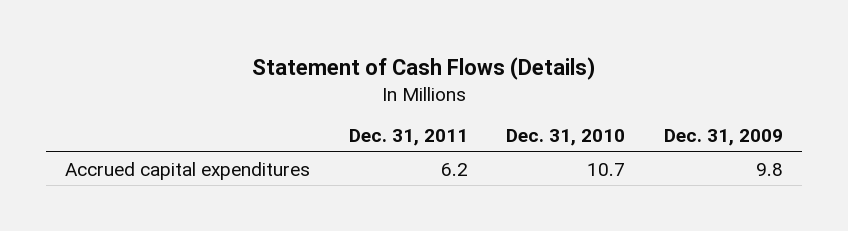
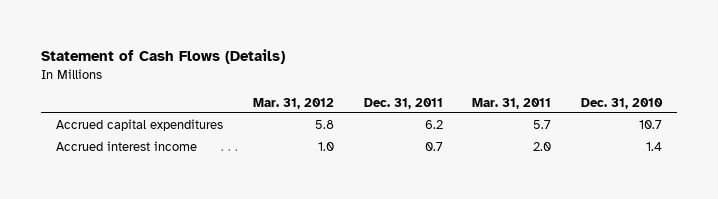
- | Dec. 31, 2011 | Dec. 31, 2010 | Dec. 31, 2009
+ | Mar. 31, 2012 | Dec. 31, 2011 | Mar. 31, 2011 | Dec. 31, 2010
+ Accrued interest income | 1.0 | 0.7 | 2.0 | 1.4

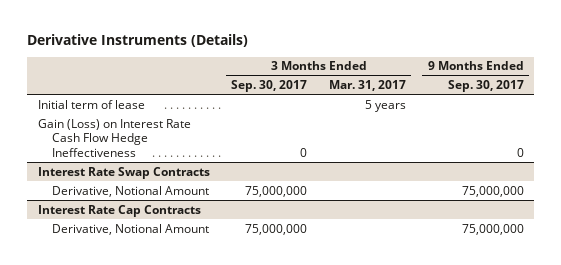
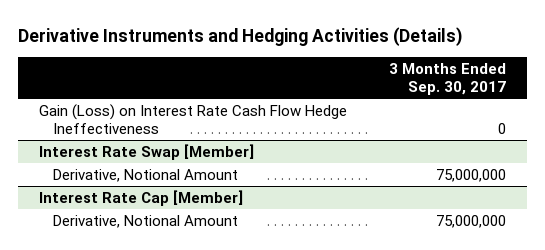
- Derivative Instruments (Details)
+ Derivative Instruments and Hedging Activities (Details)
- | 3 Months Ended Sep. 30, 2017 | 3 Months Ended Mar. 31, 2017 | 9 Months Ended Sep. 30, 2017
+ | 3 Months Ended Sep. 30, 2017
- Initial term of lease | | 5 years |
- Interest Rate Swap Contracts
+ Interest Rate Swap [Member]
- Interest Rate Cap Contracts
+ Interest Rate Cap [Member]

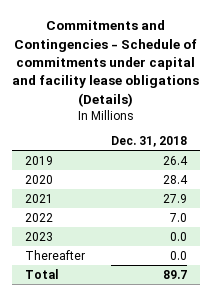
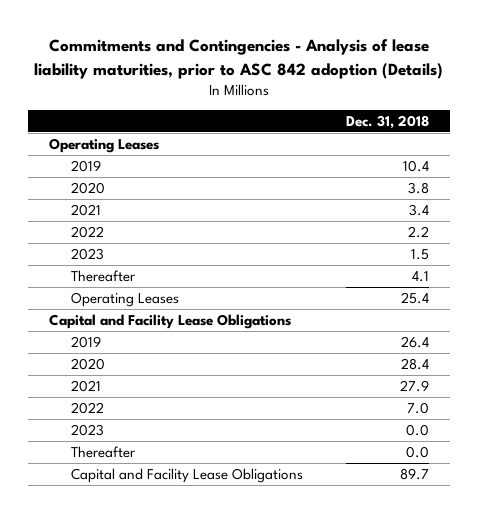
- Commitments and Contingencies - Schedule of commitments under capital and facility lease obligations (Details)
+ Commitments and Contingencies - Analysis of lease liability maturities, prior to ASC 842 adoption (Details)
+ Operating Leases
+ 2019 | 10.4
+ 2020 | 3.8
+ 2021 | 3.4
+ 2022 | 2.2
+ 2023 | 1.5
+ Thereafter | 4.1
+ Operating Leases | 25.4
+ Capital and Facility Lease Obligations
- Total | 89.7
+ Capital and Facility Lease Obligations | 89.7

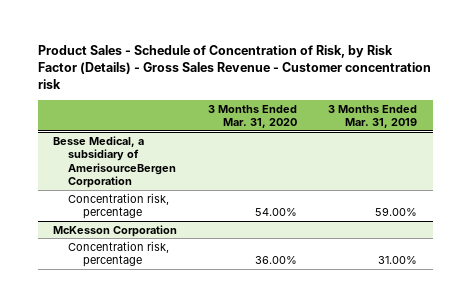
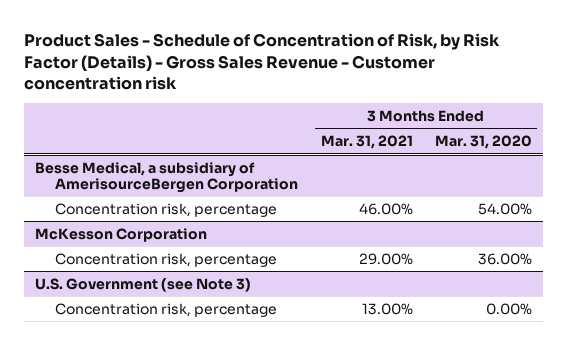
- | 3 Months Ended Mar. 31, 2020 | 3 Months Ended Mar. 31, 2019
+ | 3 Months Ended Mar. 31, 2021 | 3 Months Ended Mar. 31, 2020
+ U.S. Government (see Note 3)
+ Concentration risk, percentage | 13.00% | 0.00%

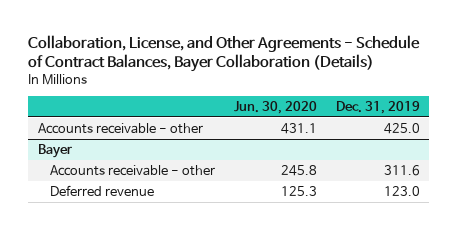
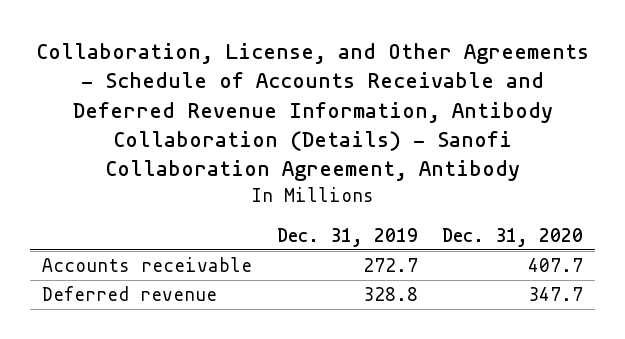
- Collaboration, License, and Other Agreements - Schedule of Contract Balances, Bayer Collaboration (Details)
+ Collaboration, License, and Other Agreements - Schedule of Accounts Receivable and Deferred Revenue Information, Antibody Collaboration (Details) - Sanofi Collaboration Agreement, Antibody
- | Jun. 30, 2020 | Dec. 31, 2019
+ | Dec. 31, 2019 | Dec. 31, 2020
- Accounts receivable - other | 431.1 | 425.0
- Bayer
- Accounts receivable - other | 245.8 | 311.6
- Deferred revenue | 125.3 | 123.0
+ Accounts receivable | 272.7 | 407.7
+ Deferred revenue | 328.8 | 347.7

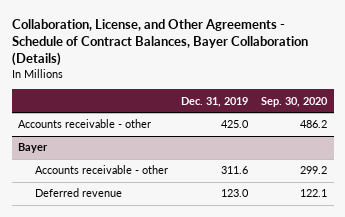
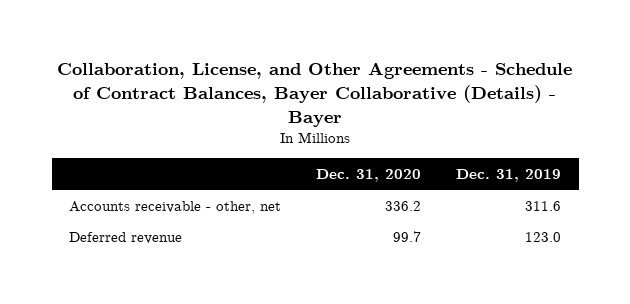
- Collaboration, License, and Other Agreements - Schedule of Contract Balances, Bayer Collaboration (Details)
+ Collaboration, License, and Other Agreements - Schedule of Contract Balances, Bayer Collaborative (Details) - Bayer
- | Dec. 31, 2019 | Sep. 30, 2020
+ | Dec. 31, 2020 | Dec. 31, 2019
- Accounts receivable - other | 425.0 | 486.2
- Bayer
- Accounts receivable - other | 311.6 | 299.2
+ Accounts receivable - other, net | 336.2 | 311.6

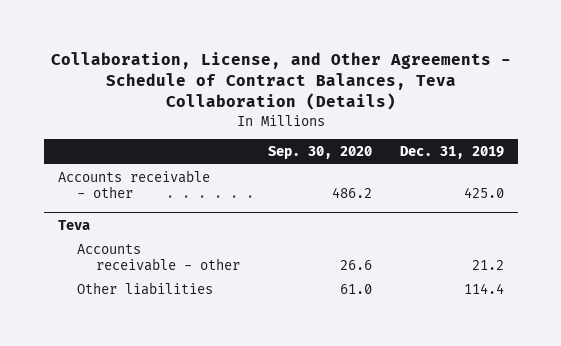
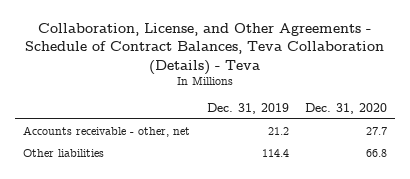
- Collaboration, License, and Other Agreements - Schedule of Contract Balances, Teva Collaboration (Details)
+ Collaboration, License, and Other Agreements - Schedule of Contract Balances, Teva Collaboration (Details) - Teva
- | Sep. 30, 2020 | Dec. 31, 2019
+ | Dec. 31, 2019 | Dec. 31, 2020
- Accounts receivable - other | 486.2 | 425.0
- Teva
- Accounts receivable - other | 26.6 | 21.2
+ Accounts receivable - other, net | 21.2 | 27.7

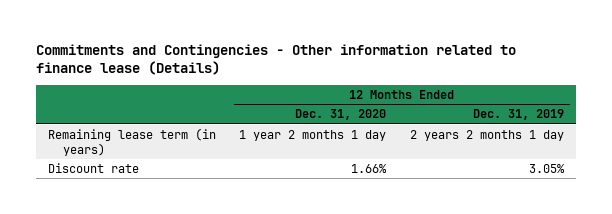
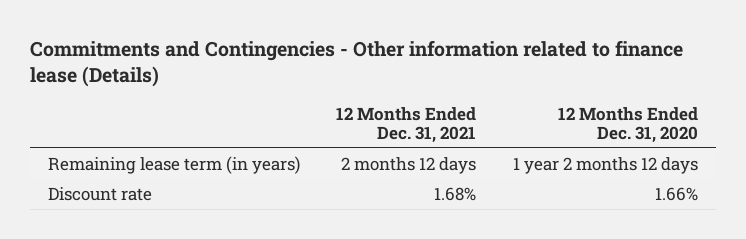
- | 12 Months Ended Dec. 31, 2020 | 12 Months Ended Dec. 31, 2019
+ | 12 Months Ended Dec. 31, 2021 | 12 Months Ended Dec. 31, 2020
- Remaining lease term (in years) | 1 year 2 months 1 day | 2 years 2 months 1 day
+ Remaining lease term (in years) | 2 months 12 days | 1 year 2 months 12 days

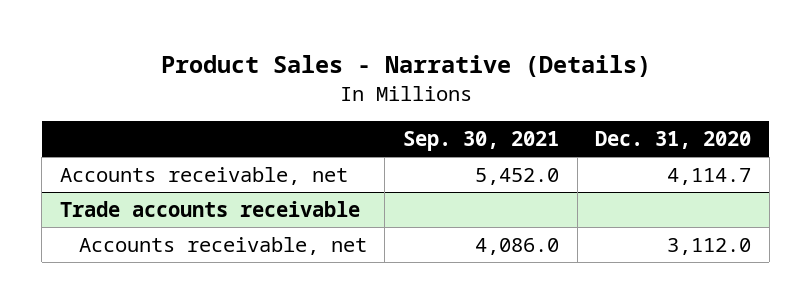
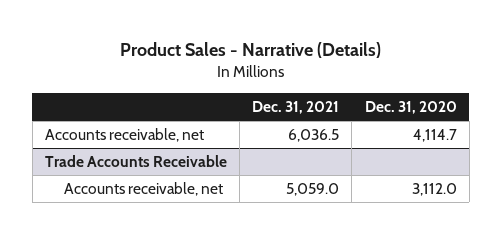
- | Sep. 30, 2021 | Dec. 31, 2020
+ | Dec. 31, 2021 | Dec. 31, 2020
- Trade accounts receivable
+ Trade Accounts Receivable

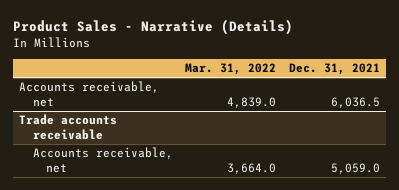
- | Dec. 31, 2021 | Dec. 31, 2020
+ | Mar. 31, 2022 | Dec. 31, 2021
- Trade Accounts Receivable
+ Trade accounts receivable

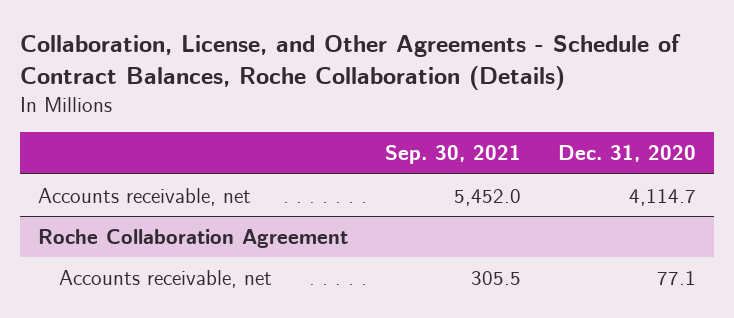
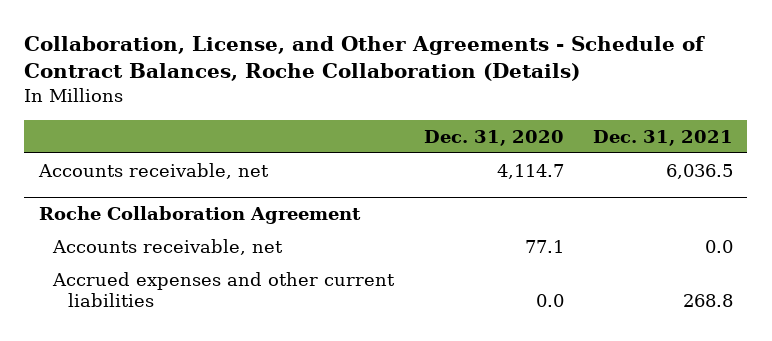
- | Sep. 30, 2021 | Dec. 31, 2020
+ | Dec. 31, 2020 | Dec. 31, 2021
@ Roche Collaboration Agreement
+ Accrued expenses and other current liabilities | 0.0 | 268.8

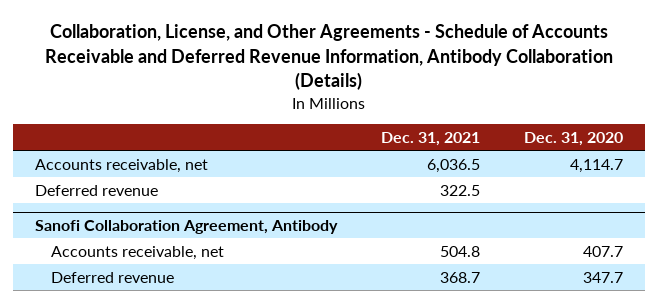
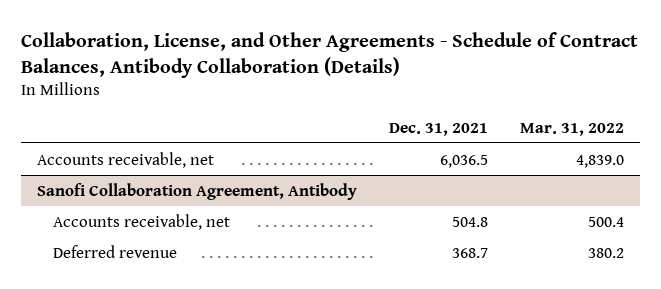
- Collaboration, License, and Other Agreements - Schedule of Accounts Receivable and Deferred Revenue Information, Antibody Collaboration (Details)
+ Collaboration, License, and Other Agreements - Schedule of Contract Balances, Antibody Collaboration (Details)
- | Dec. 31, 2021 | Dec. 31, 2020
+ | Dec. 31, 2021 | Mar. 31, 2022
- Deferred revenue | 322.5 |

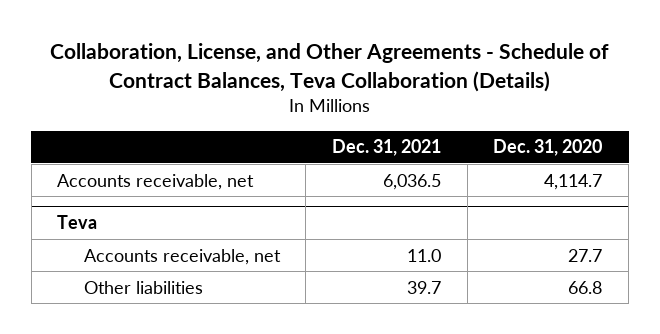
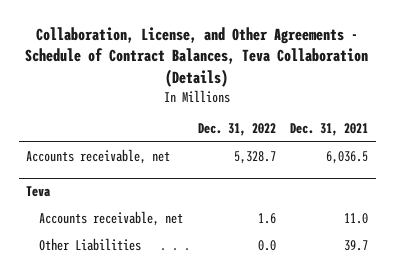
- | Dec. 31, 2021 | Dec. 31, 2020
+ | Dec. 31, 2022 | Dec. 31, 2021
@ Teva
- Other liabilities | 39.7 | 66.8
+ Other Liabilities | 0.0 | 39.7

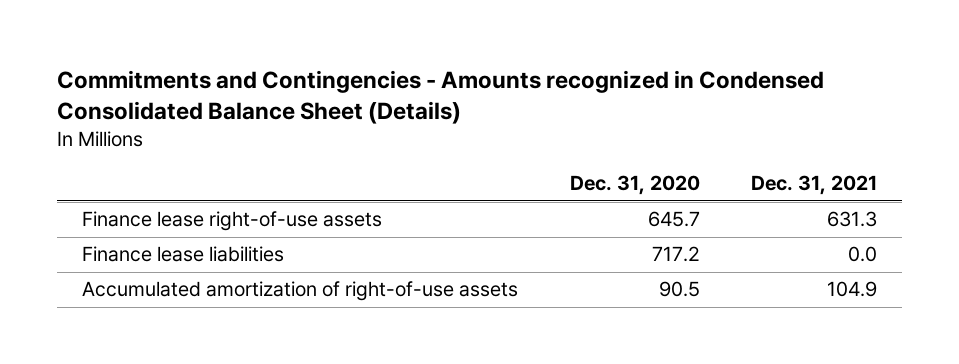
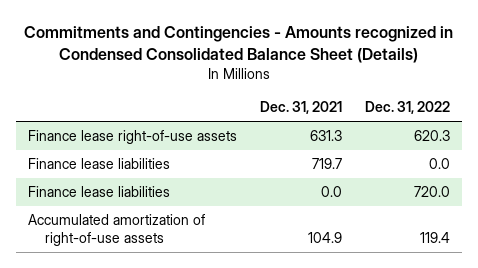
- | Dec. 31, 2020 | Dec. 31, 2021
+ | Dec. 31, 2021 | Dec. 31, 2022
+ Finance lease liabilities | 719.7 | 0.0

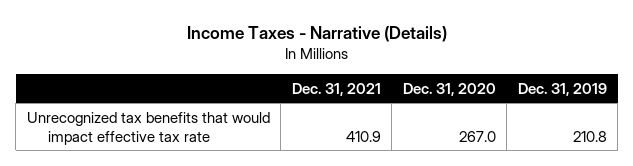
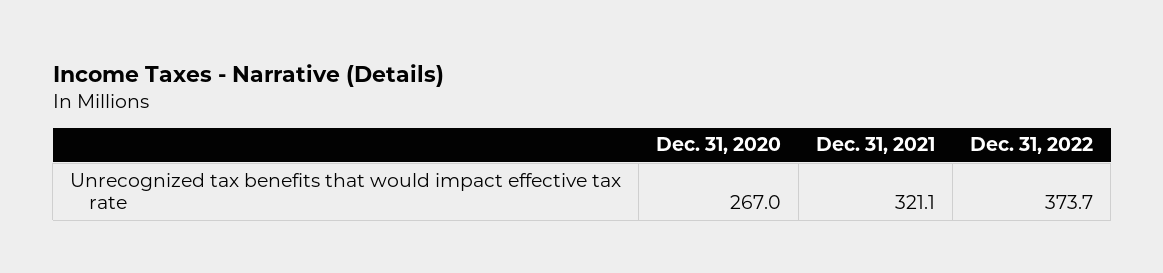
- | Dec. 31, 2021 | Dec. 31, 2020 | Dec. 31, 2019
+ | Dec. 31, 2020 | Dec. 31, 2021 | Dec. 31, 2022
- Unrecognized tax benefits that would impact effective tax rate | 410.9 | 267.0 | 210.8
+ Unrecognized tax benefits that would impact effective tax rate | 267.0 | 321.1 | 373.7

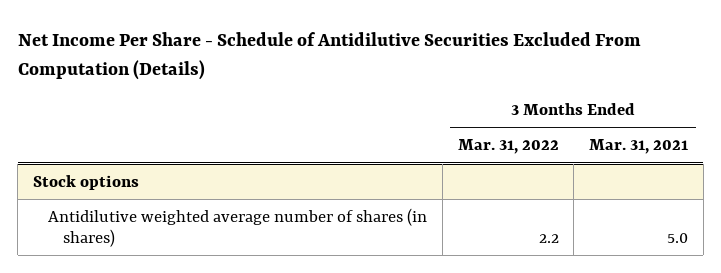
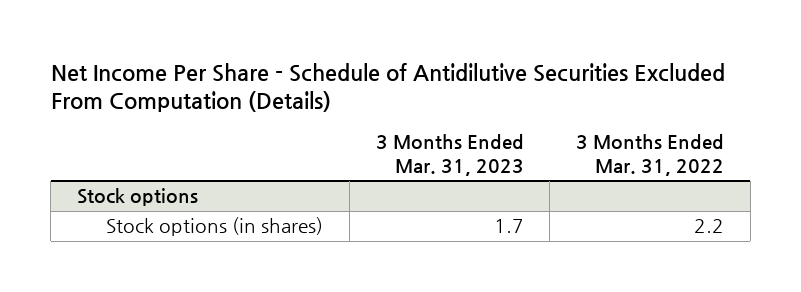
- | 3 Months Ended Mar. 31, 2022 | 3 Months Ended Mar. 31, 2021
+ | 3 Months Ended Mar. 31, 2023 | 3 Months Ended Mar. 31, 2022
@ Stock options
- Antidilutive weighted average number of shares (in shares) | 2.2 | 5.0
+ Stock options (in shares) | 1.7 | 2.2

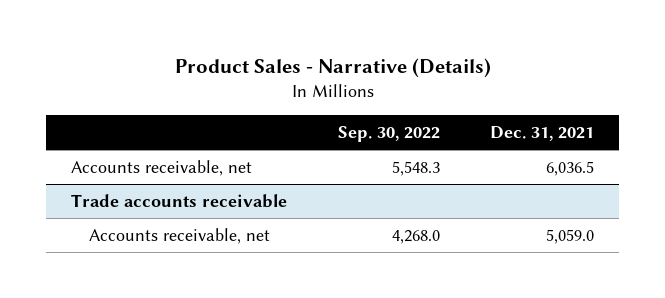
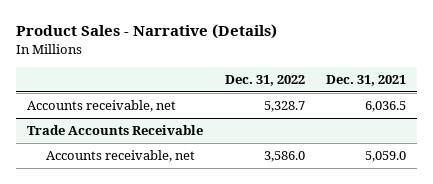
- | Sep. 30, 2022 | Dec. 31, 2021
+ | Dec. 31, 2022 | Dec. 31, 2021
- Trade accounts receivable
+ Trade Accounts Receivable

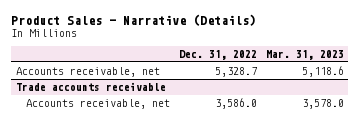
- | Dec. 31, 2022 | Dec. 31, 2021
+ | Dec. 31, 2022 | Mar. 31, 2023
- Trade Accounts Receivable
+ Trade accounts receivable

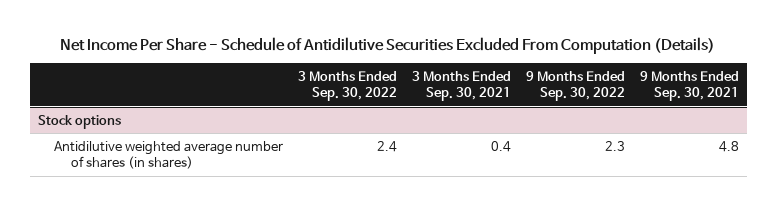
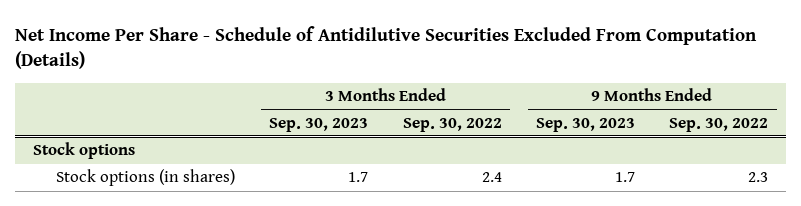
- | 3 Months Ended Sep. 30, 2022 | 3 Months Ended Sep. 30, 2021 | 9 Months Ended Sep. 30, 2022 | 9 Months Ended Sep. 30, 2021
+ | 3 Months Ended Sep. 30, 2023 | 3 Months Ended Sep. 30, 2022 | 9 Months Ended Sep. 30, 2023 | 9 Months Ended Sep. 30, 2022
@ Stock options
- Antidilutive weighted average number of shares (in shares) | 2.4 | 0.4 | 2.3 | 4.8
+ Stock options (in shares) | 1.7 | 2.4 | 1.7 | 2.3

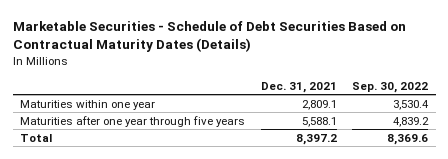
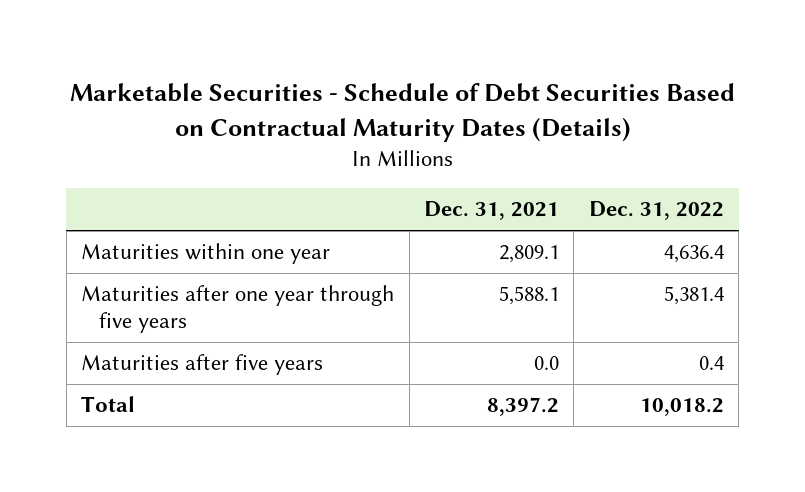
- | Dec. 31, 2021 | Sep. 30, 2022
+ | Dec. 31, 2021 | Dec. 31, 2022
+ Maturities after five years | 0.0 | 0.4

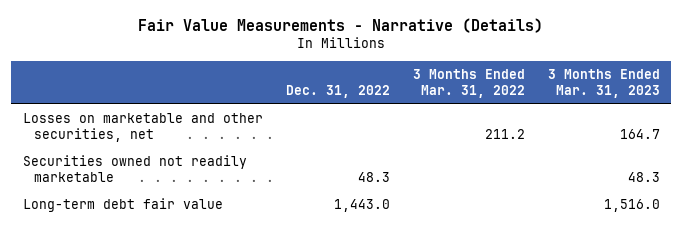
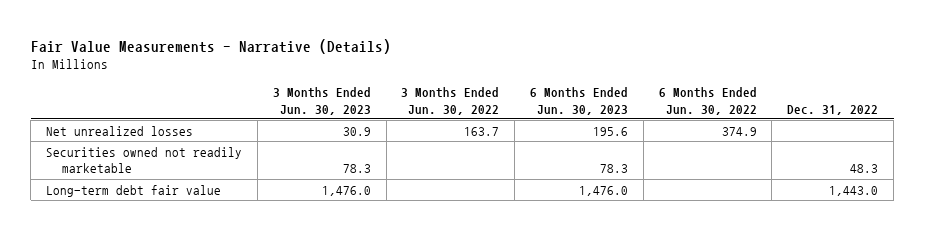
- | Dec. 31, 2022 | 3 Months Ended Mar. 31, 2022 | 3 Months Ended Mar. 31, 2023
+ | 3 Months Ended Jun. 30, 2023 | 3 Months Ended Jun. 30, 2022 | 6 Months Ended Jun. 30, 2023 | 6 Months Ended Jun. 30, 2022 | Dec. 31, 2022
- Losses on marketable and other securities, net | | 211.2 | 164.7
+ Net unrealized losses | 30.9 | 163.7 | 195.6 | 374.9 |

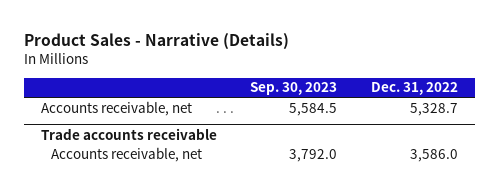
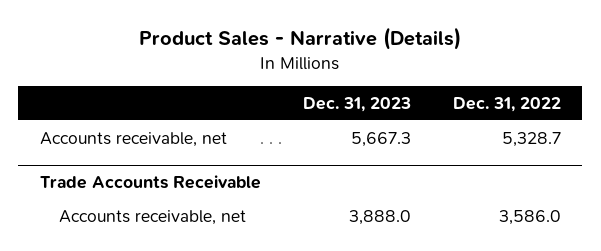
- | Sep. 30, 2023 | Dec. 31, 2022
+ | Dec. 31, 2023 | Dec. 31, 2022
- Trade accounts receivable
+ Trade Accounts Receivable

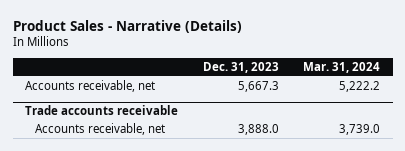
- | Dec. 31, 2023 | Dec. 31, 2022
+ | Dec. 31, 2023 | Mar. 31, 2024
- Trade Accounts Receivable
+ Trade accounts receivable

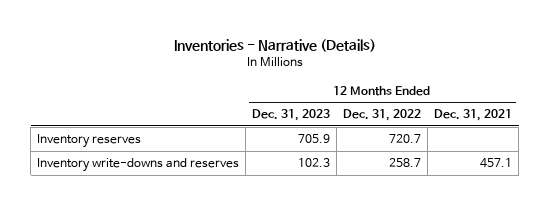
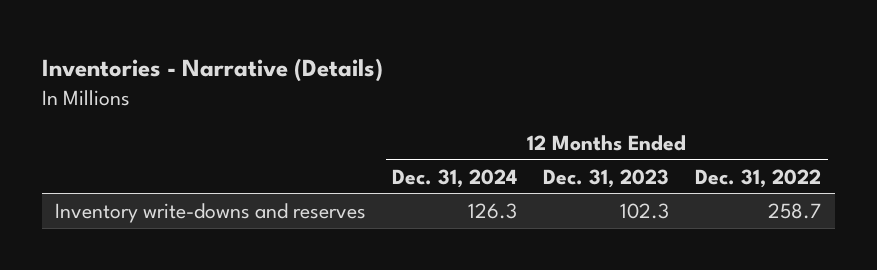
- | 12 Months Ended Dec. 31, 2023 | 12 Months Ended Dec. 31, 2022 | 12 Months Ended Dec. 31, 2021
+ | 12 Months Ended Dec. 31, 2024 | 12 Months Ended Dec. 31, 2023 | 12 Months Ended Dec. 31, 2022
- Inventory reserves | 705.9 | 720.7 |

